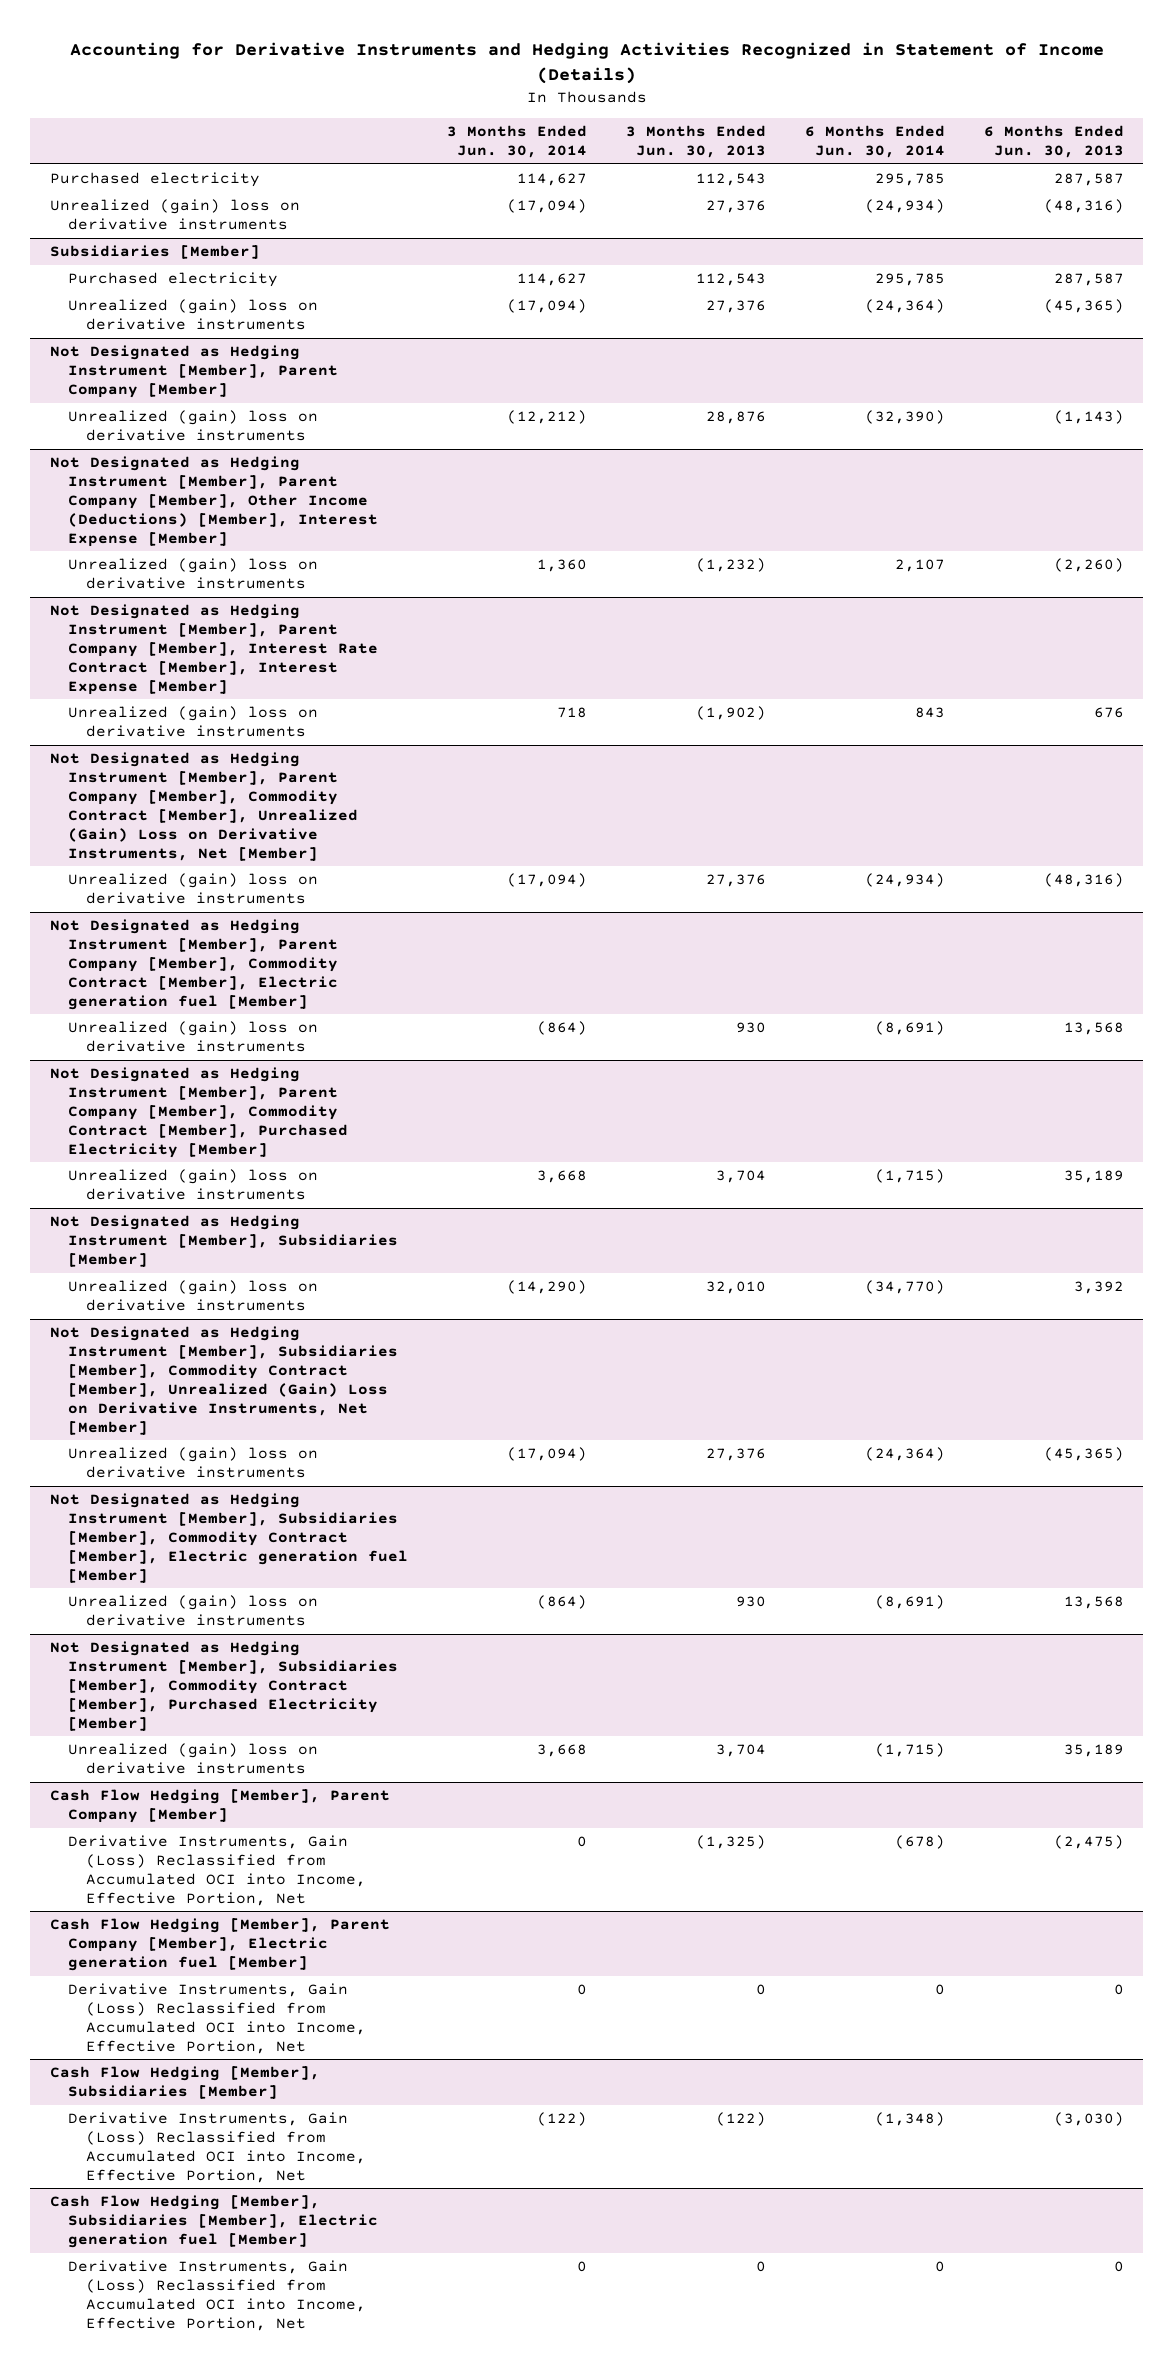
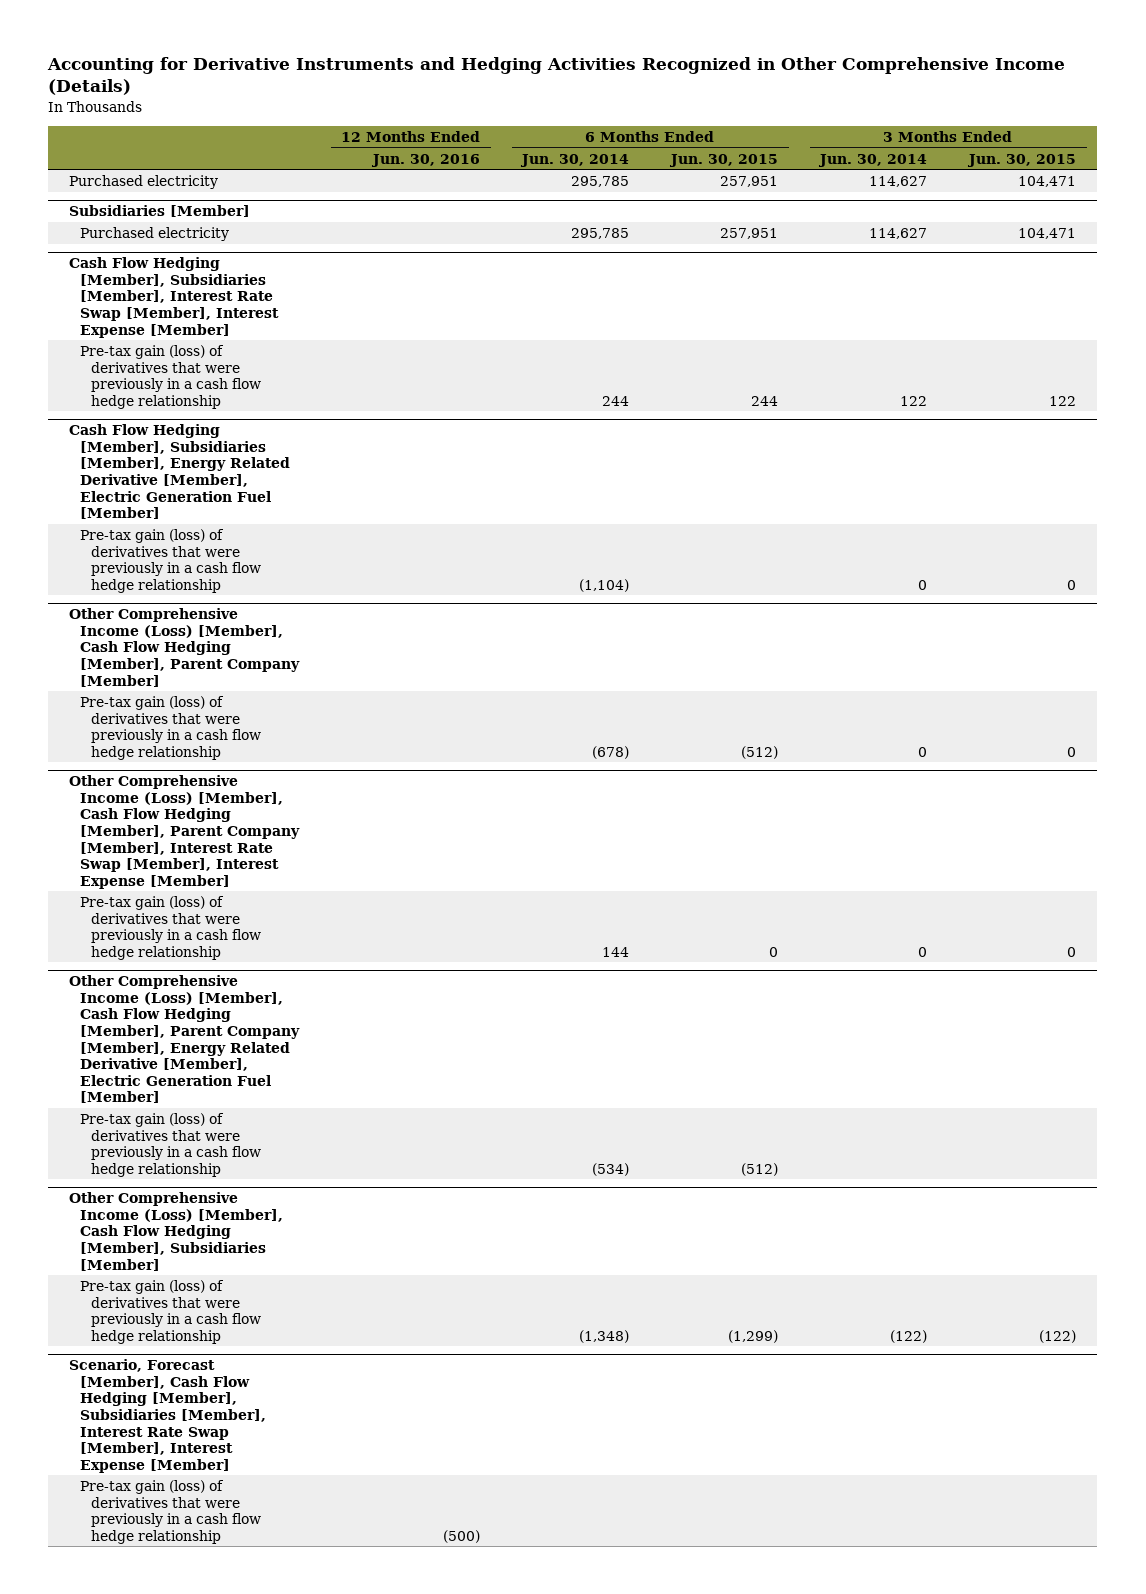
- Accounting for Derivative Instruments and Hedging Activities Recognized in Statement of Income (Details)
+ Accounting for Derivative Instruments and Hedging Activities Recognized in Other Comprehensive Income (Details)
- | 3 Months Ended Jun. 30, 2014 | 3 Months Ended Jun. 30, 2013 | 6 Months Ended Jun. 30, 2014 | 6 Months Ended Jun. 30, 2013
+ | 12 Months Ended Jun. 30, 2016 | 6 Months Ended Jun. 30, 2014 | 6 Months Ended Jun. 30, 2015 | 3 Months Ended Jun. 30, 2014 | 3 Months Ended Jun. 30, 2015
- Unrealized (gain) loss on derivative instruments | (17,094) | 27,376 | (24,934) | (48,316)
@ Subsidiaries [Member]
- Unrealized (gain) loss on derivative instruments | (17,094) | 27,376 | (24,364) | (45,365)
- Not Designated as Hedging Instrument [Member], Parent Company [Member]
- Unrealized (gain) loss on derivative instruments | (12,212) | 28,876 | (32,390) | (1,143)
- Not Designated as Hedging Instrument [Member], Parent Company [Member], Other Income (Deductions) [Member], Interest Expense [Member]
- Unrealized (gain) loss on derivative instruments | 1,360 | (1,232) | 2,107 | (2,260)
- Not Designated as Hedging Instrument [Member], Parent Company [Member], Interest Rate Contract [Member], Interest Expense [Member]
- Unrealized (gain) loss on derivative instruments | 718 | (1,902) | 843 | 676
- Not Designated as Hedging Instrument [Member], Parent Company [Member], Commodity Contract [Member], Unrealized (Gain) Loss on Derivative Instruments, Net [Member]
- Unrealized (gain) loss on derivative instruments | (17,094) | 27,376 | (24,934) | (48,316)
- Not Designated as Hedging Instrument [Member], Parent Company [Member], Commodity Contract [Member], Electric generation fuel [Member]
- Unrealized (gain) loss on derivative instruments | (864) | 930 | (8,691) | 13,568
- Not Designated as Hedging Instrument [Member], Parent Company [Member], Commodity Contract [Member], Purchased Electricity [Member]
- Unrealized (gain) loss on derivative instruments | 3,668 | 3,704 | (1,715) | 35,189
- Not Designated as Hedging Instrument [Member], Subsidiaries [Member]
- Unrealized (gain) loss on derivative instruments | (14,290) | 32,010 | (34,770) | 3,392
- Not Designated as Hedging Instrument [Member], Subsidiaries [Member], Commodity Contract [Member], Unrealized (Gain) Loss on Derivative Instruments, Net [Member]
- Unrealized (gain) loss on derivative instruments | (17,094) | 27,376 | (24,364) | (45,365)
- Not Designated as Hedging Instrument [Member], Subsidiaries [Member], Commodity Contract [Member], Electric generation fuel [Member]
- Unrealized (gain) loss on derivative instruments | (864) | 930 | (8,691) | 13,568
- Not Designated as Hedging Instrument [Member], Subsidiaries [Member], Commodity Contract [Member], Purchased Electricity [Member]
- Unrealized (gain) loss on derivative instruments | 3,668 | 3,704 | (1,715) | 35,189
- Cash Flow Hedging [Member], Parent Company [Member]
- Derivative Instruments, Gain (Loss) Reclassified from Accumulated OCI into Income, Effective Portion, Net | 0 | (1,325) | (678) | (2,475)
- Cash Flow Hedging [Member], Parent Company [Member], Electric generation fuel [Member]
- Derivative Instruments, Gain (Loss) Reclassified from Accumulated OCI into Income, Effective Portion, Net | 0 | 0 | 0 | 0
- Cash Flow Hedging [Member], Subsidiaries [Member]
- Derivative Instruments, Gain (Loss) Reclassified from Accumulated OCI into Income, Effective Portion, Net | (122) | (122) | (1,348) | (3,030)
- Cash Flow Hedging [Member], Subsidiaries [Member], Electric generation fuel [Member]
- Derivative Instruments, Gain (Loss) Reclassified from Accumulated OCI into Income, Effective Portion, Net | 0 | 0 | 0 | 0
+ Cash Flow Hedging [Member], Subsidiaries [Member], Interest Rate Swap [Member], Interest Expense [Member]
+ Pre-tax gain (loss) of derivatives that were previously in a cash flow hedge relationship | | 244 | 244 | 122 | 122
+ Cash Flow Hedging [Member], Subsidiaries [Member], Energy Related Derivative [Member], Electric Generation Fuel [Member]
+ Pre-tax gain (loss) of derivatives that were previously in a cash flow hedge relationship | | (1,104) | | 0 | 0
+ Other Comprehensive Income (Loss) [Member], Cash Flow Hedging [Member], Parent Company [Member]
+ Pre-tax gain (loss) of derivatives that were previously in a cash flow hedge relationship | | (678) | (512) | 0 | 0
+ Other Comprehensive Income (Loss) [Member], Cash Flow Hedging [Member], Parent Company [Member], Interest Rate Swap [Member], Interest Expense [Member]
+ Pre-tax gain (loss) of derivatives that were previously in a cash flow hedge relationship | | 144 | 0 | 0 | 0
+ Other Comprehensive Income (Loss) [Member], Cash Flow Hedging [Member], Parent Company [Member], Energy Related Derivative [Member], Electric Generation Fuel [Member]
+ Pre-tax gain (loss) of derivatives that were previously in a cash flow hedge relationship | | (534) | (512) | |
+ Other Comprehensive Income (Loss) [Member], Cash Flow Hedging [Member], Subsidiaries [Member]
+ Pre-tax gain (loss) of derivatives that were previously in a cash flow hedge relationship | | (1,348) | (1,299) | (122) | (122)
+ Scenario, Forecast [Member], Cash Flow Hedging [Member], Subsidiaries [Member], Interest Rate Swap [Member], Interest Expense [Member]
+ Pre-tax gain (loss) of derivatives that were previously in a cash flow hedge relationship | (500) | | | |

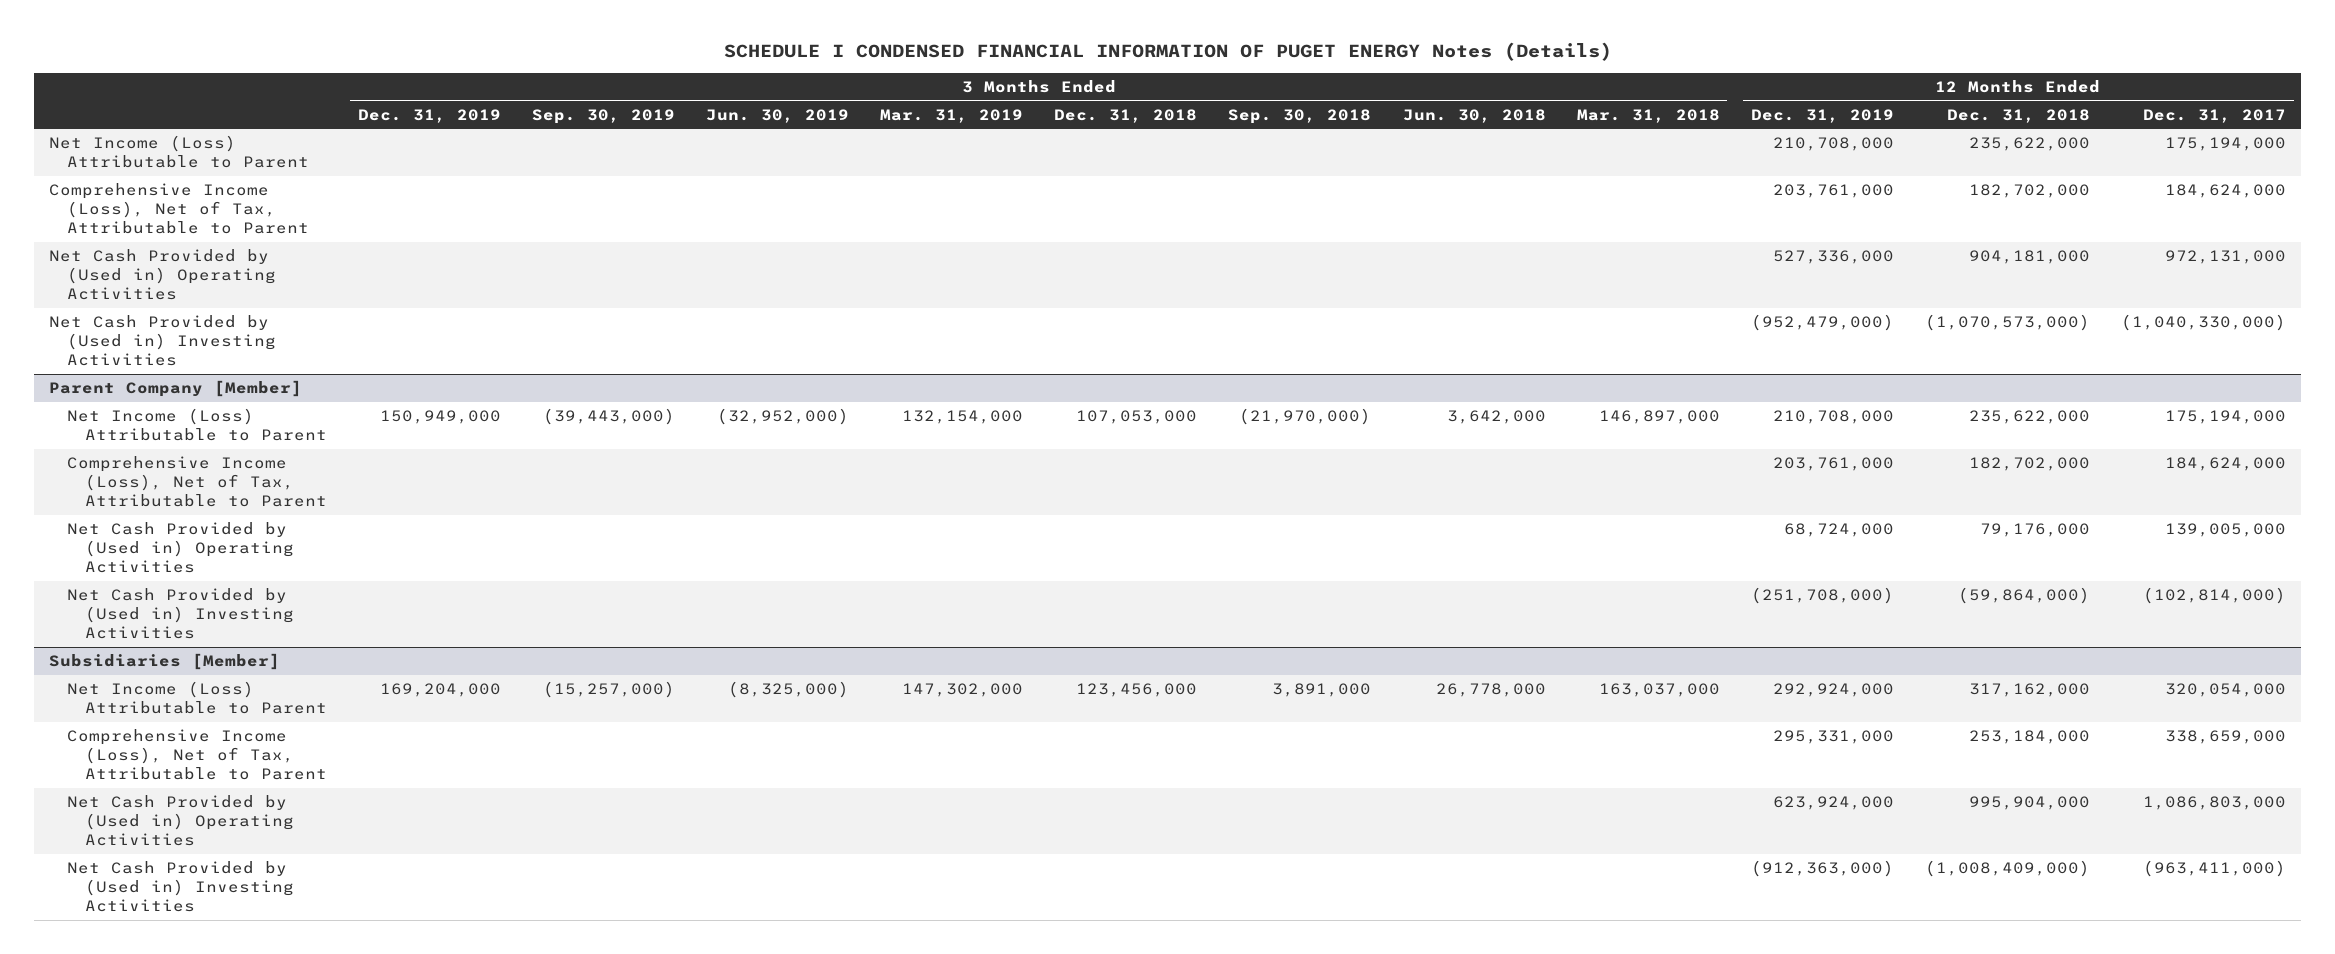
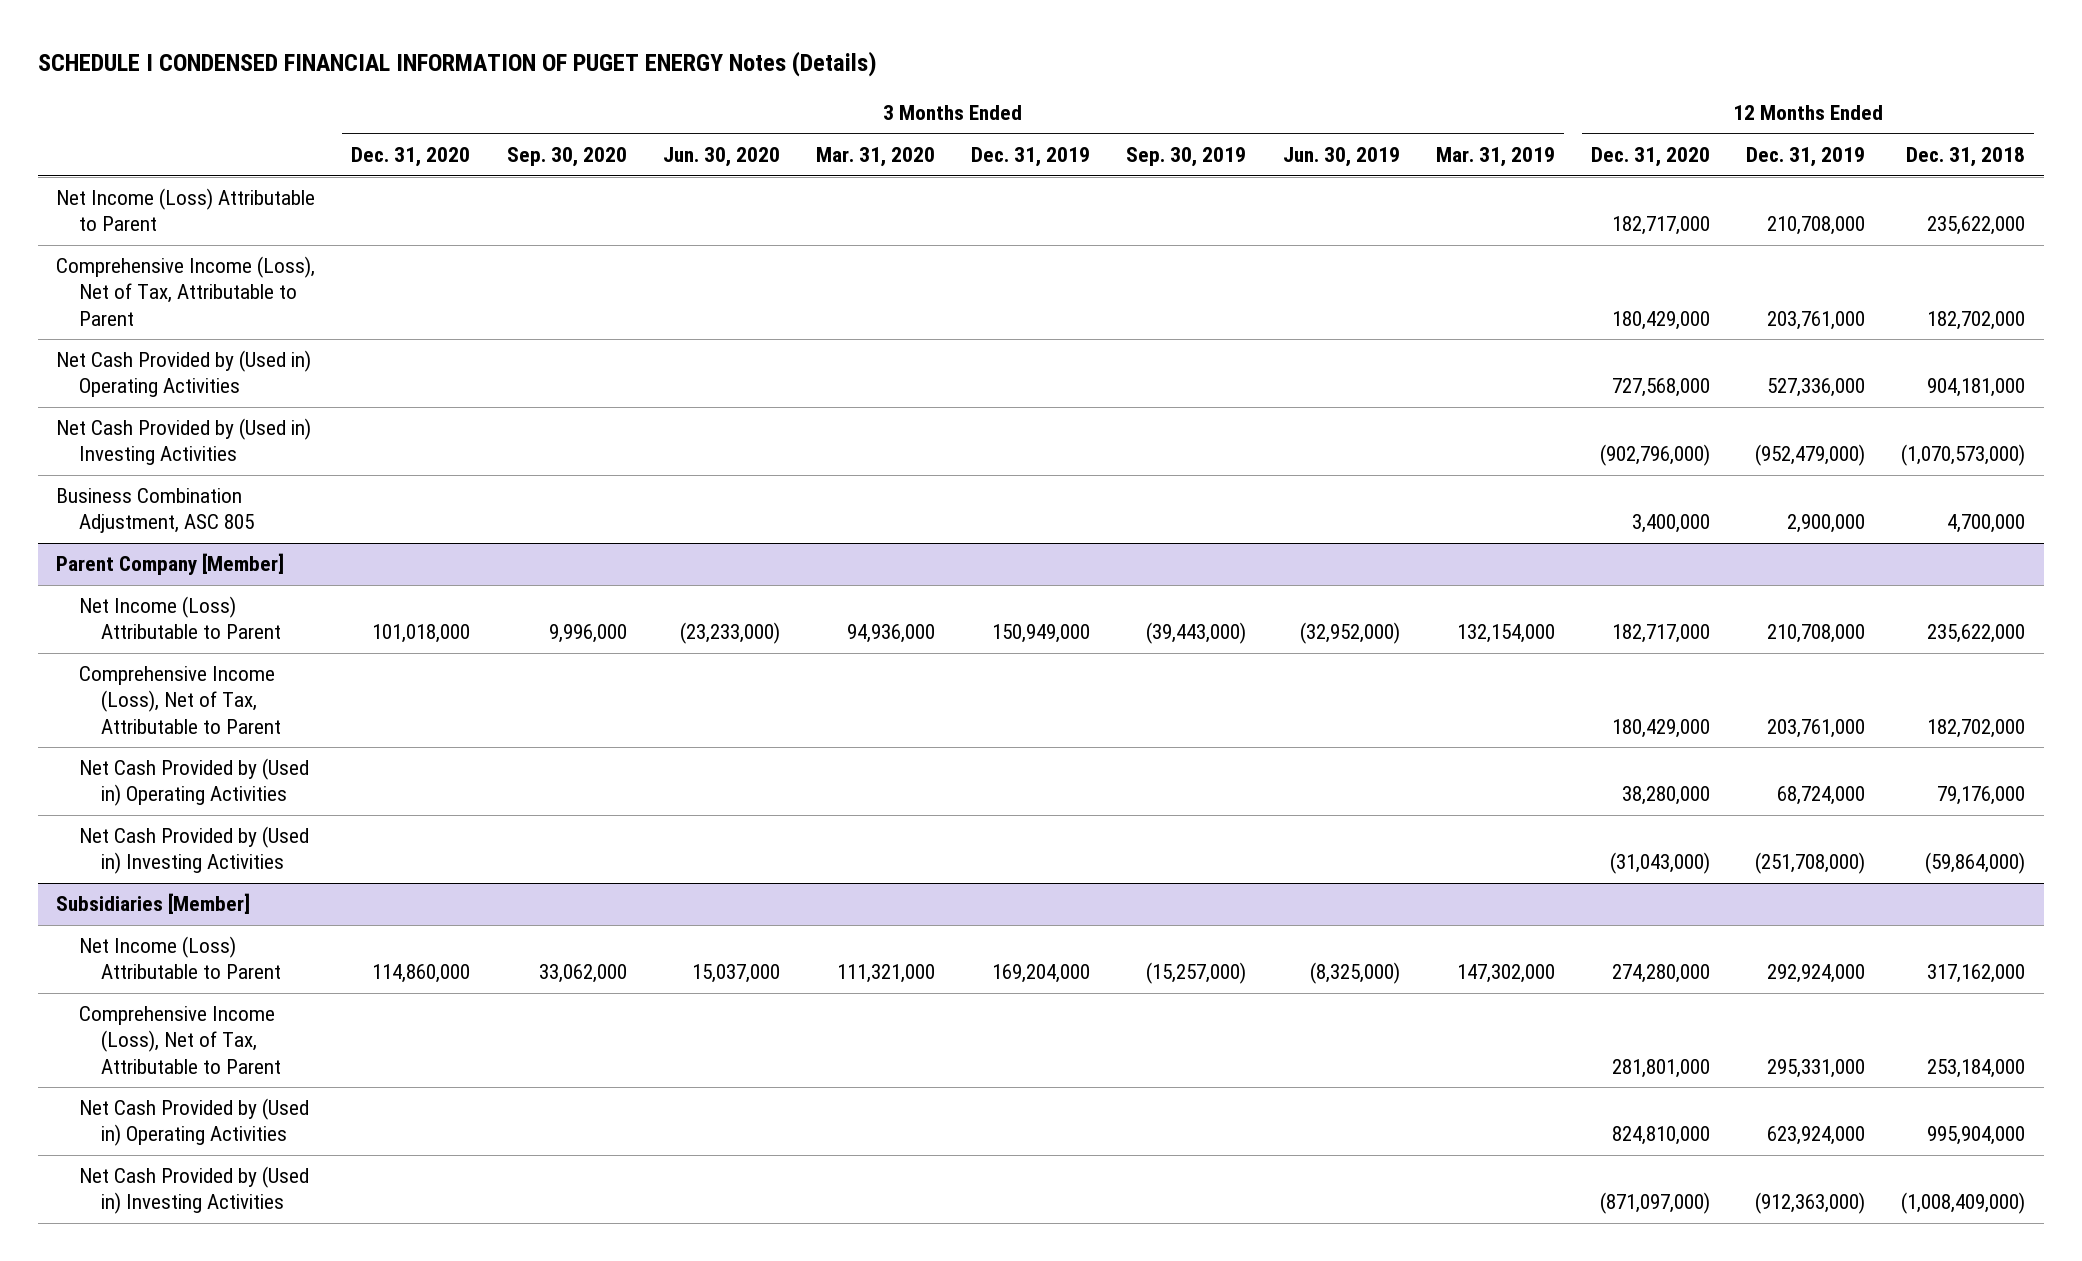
- | 3 Months Ended Dec. 31, 2019 | 3 Months Ended Sep. 30, 2019 | 3 Months Ended Jun. 30, 2019 | 3 Months Ended Mar. 31, 2019 | 3 Months Ended Dec. 31, 2018 | 3 Months Ended Sep. 30, 2018 | 3 Months Ended Jun. 30, 2018 | 3 Months Ended Mar. 31, 2018 | 12 Months Ended Dec. 31, 2019 | 12 Months Ended Dec. 31, 2018 | 12 Months Ended Dec. 31, 2017
+ | 3 Months Ended Dec. 31, 2020 | 3 Months Ended Sep. 30, 2020 | 3 Months Ended Jun. 30, 2020 | 3 Months Ended Mar. 31, 2020 | 3 Months Ended Dec. 31, 2019 | 3 Months Ended Sep. 30, 2019 | 3 Months Ended Jun. 30, 2019 | 3 Months Ended Mar. 31, 2019 | 12 Months Ended Dec. 31, 2020 | 12 Months Ended Dec. 31, 2019 | 12 Months Ended Dec. 31, 2018
+ Business Combination Adjustment, ASC 805 | | | | | | | | | 3,400,000 | 2,900,000 | 4,700,000

